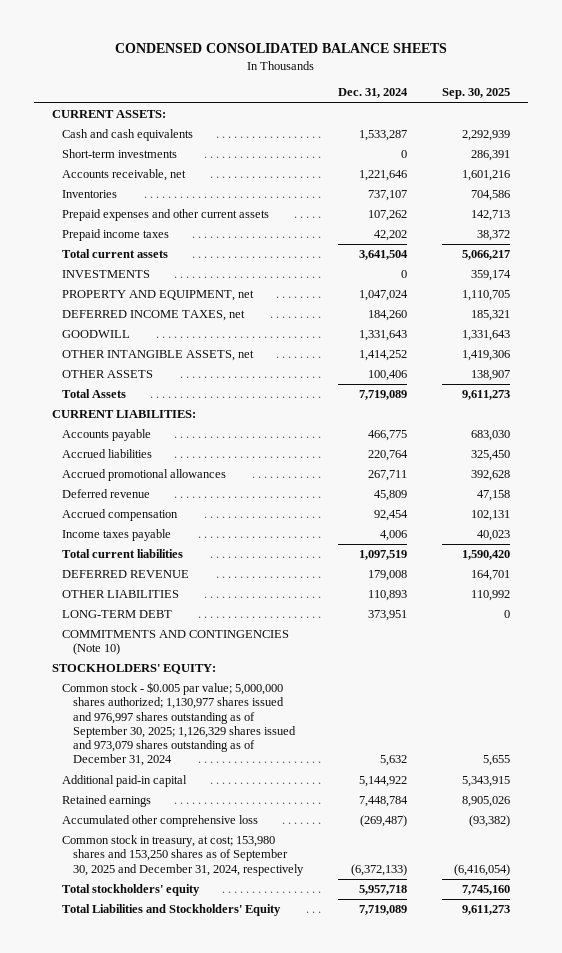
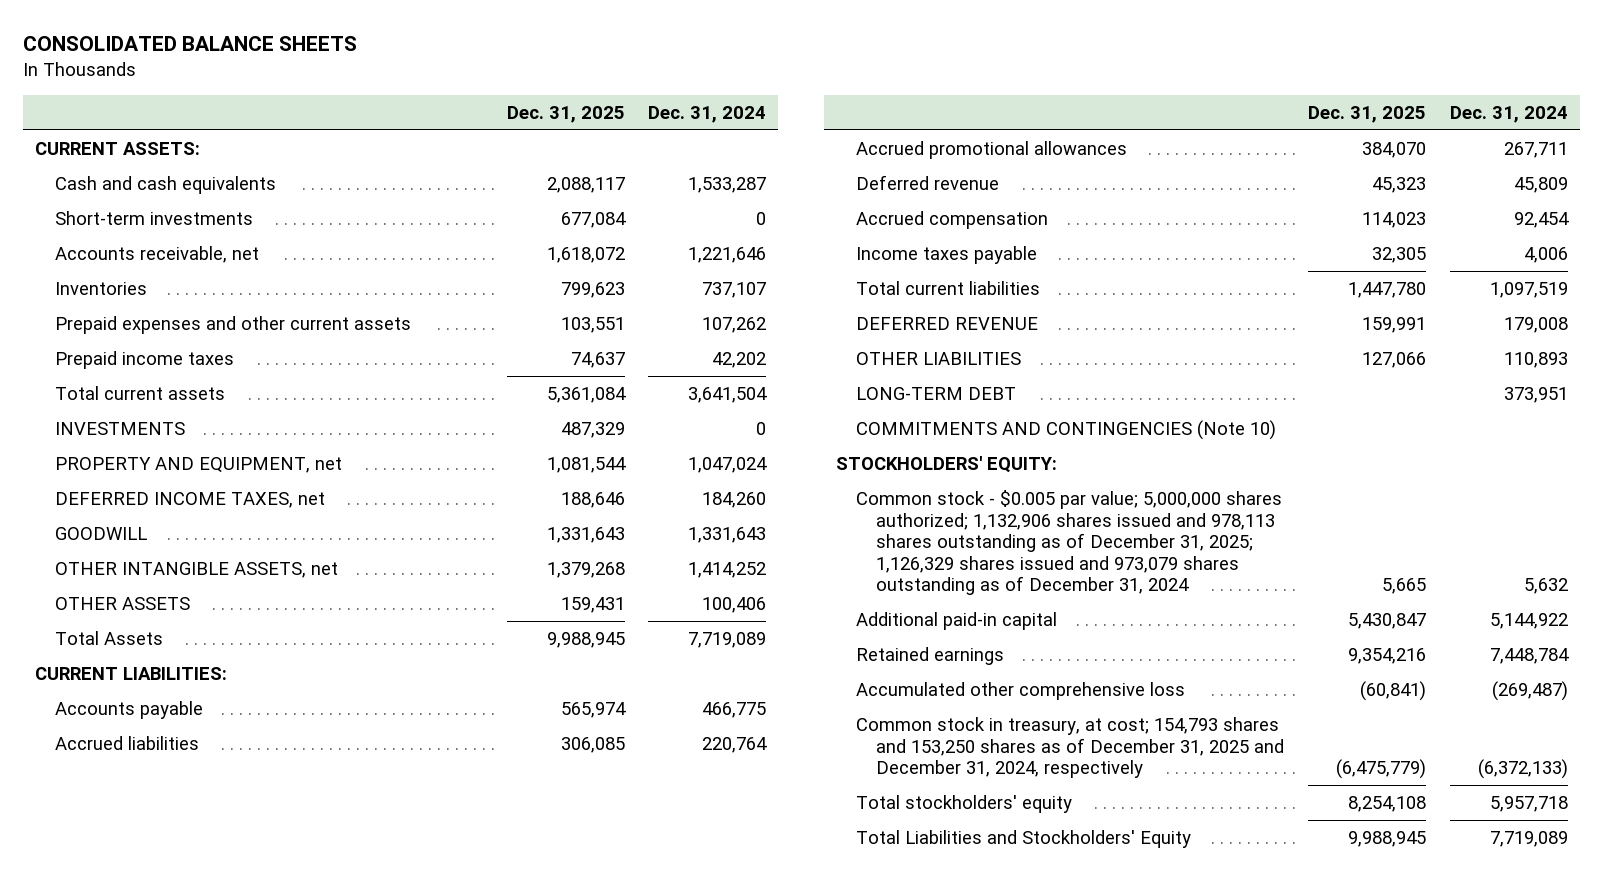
- CONDENSED CONSOLIDATED BALANCE SHEETS
+ CONSOLIDATED BALANCE SHEETS
- | Dec. 31, 2024 | Sep. 30, 2025
+ | Dec. 31, 2025 | Dec. 31, 2024
- Common stock - $0.005 par value; 5,000,000 shares authorized; 1,130,977 shares issued and 976,997 shares outstanding as of September 30, 2025; 1,126,329 shares issued and 973,079 shares outstanding as of December 31, 2024 | 5,632 | 5,655
+ Common stock - $0.005 par value; 5,000,000 shares authorized; 1,132,906 shares issued and 978,113 shares outstanding as of December 31, 2025; 1,126,329 shares issued and 973,079 shares outstanding as of December 31, 2024 | 5,665 | 5,632
- Common stock in treasury, at cost; 153,980 shares and 153,250 shares as of September 30, 2025 and December 31, 2024, respectively | (6,372,133) | (6,416,054)
+ Common stock in treasury, at cost; 154,793 shares and 153,250 shares as of December 31, 2025 and December 31, 2024, respectively | (6,475,779) | (6,372,133)

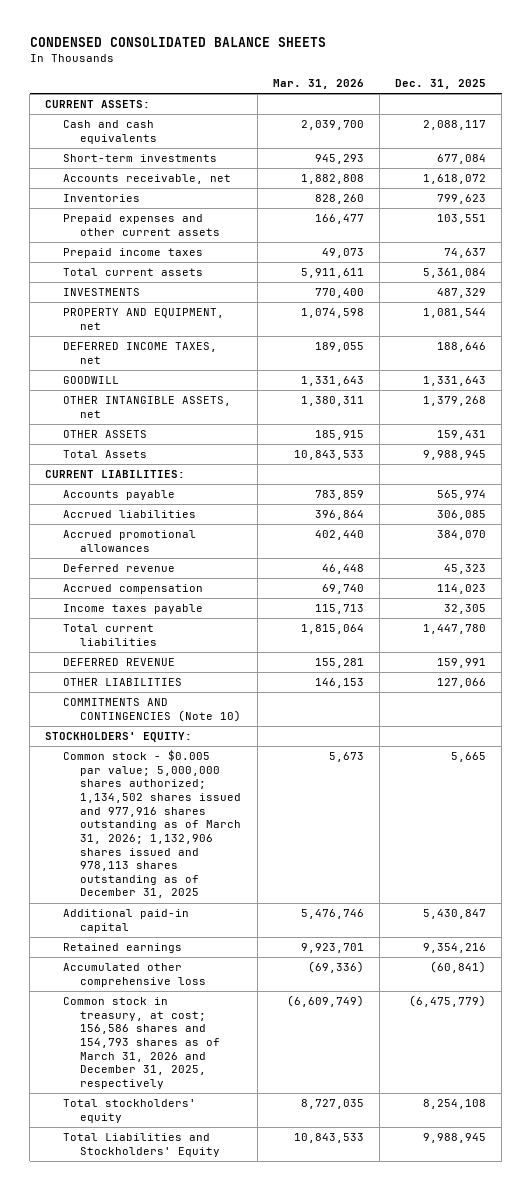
- CONSOLIDATED BALANCE SHEETS
+ CONDENSED CONSOLIDATED BALANCE SHEETS
- | Dec. 31, 2025 | Dec. 31, 2024
+ | Mar. 31, 2026 | Dec. 31, 2025
- LONG-TERM DEBT | | 373,951
- Common stock - $0.005 par value; 5,000,000 shares authorized; 1,132,906 shares issued and 978,113 shares outstanding as of December 31, 2025; 1,126,329 shares issued and 973,079 shares outstanding as of December 31, 2024 | 5,665 | 5,632
+ Common stock - $0.005 par value; 5,000,000 shares authorized; 1,134,502 shares issued and 977,916 shares outstanding as of March 31, 2026; 1,132,906 shares issued and 978,113 shares outstanding as of December 31, 2025 | 5,673 | 5,665
- Common stock in treasury, at cost; 154,793 shares and 153,250 shares as of December 31, 2025 and December 31, 2024, respectively | (6,475,779) | (6,372,133)
+ Common stock in treasury, at cost; 156,586 shares and 154,793 shares as of March 31, 2026 and December 31, 2025, respectively | (6,609,749) | (6,475,779)

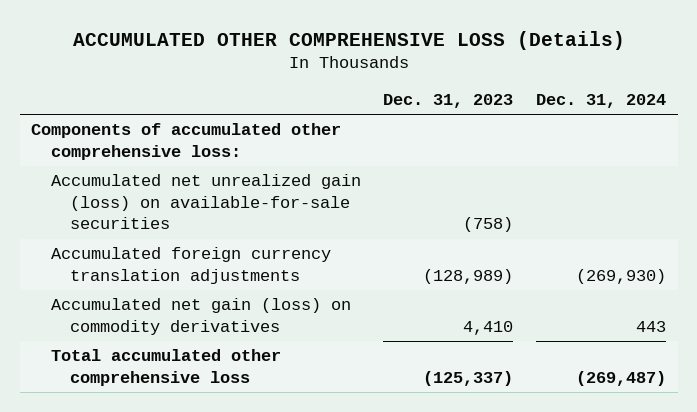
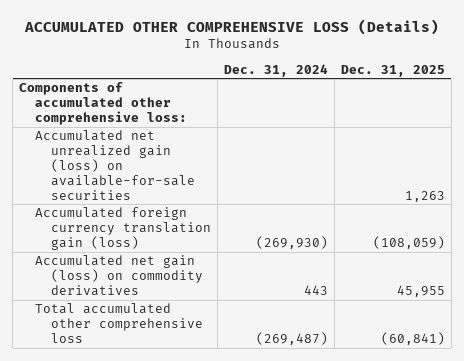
- | Dec. 31, 2023 | Dec. 31, 2024
+ | Dec. 31, 2024 | Dec. 31, 2025
- Accumulated foreign currency translation adjustments | (128,989) | (269,930)
+ Accumulated foreign currency translation gain (loss) | (269,930) | (108,059)

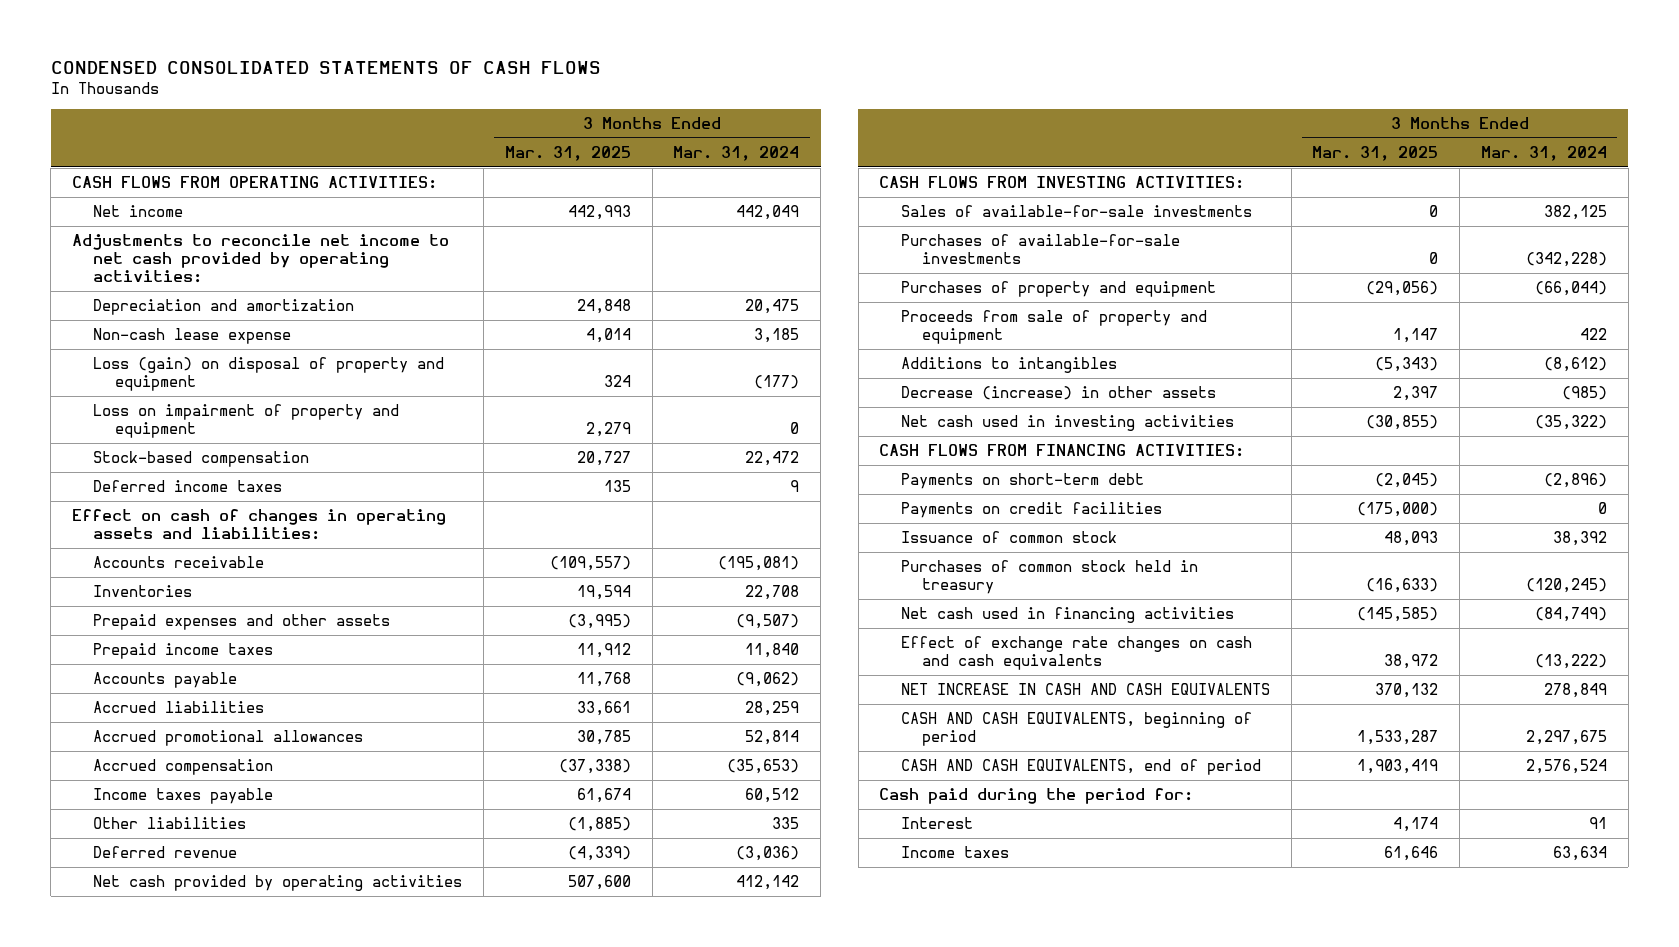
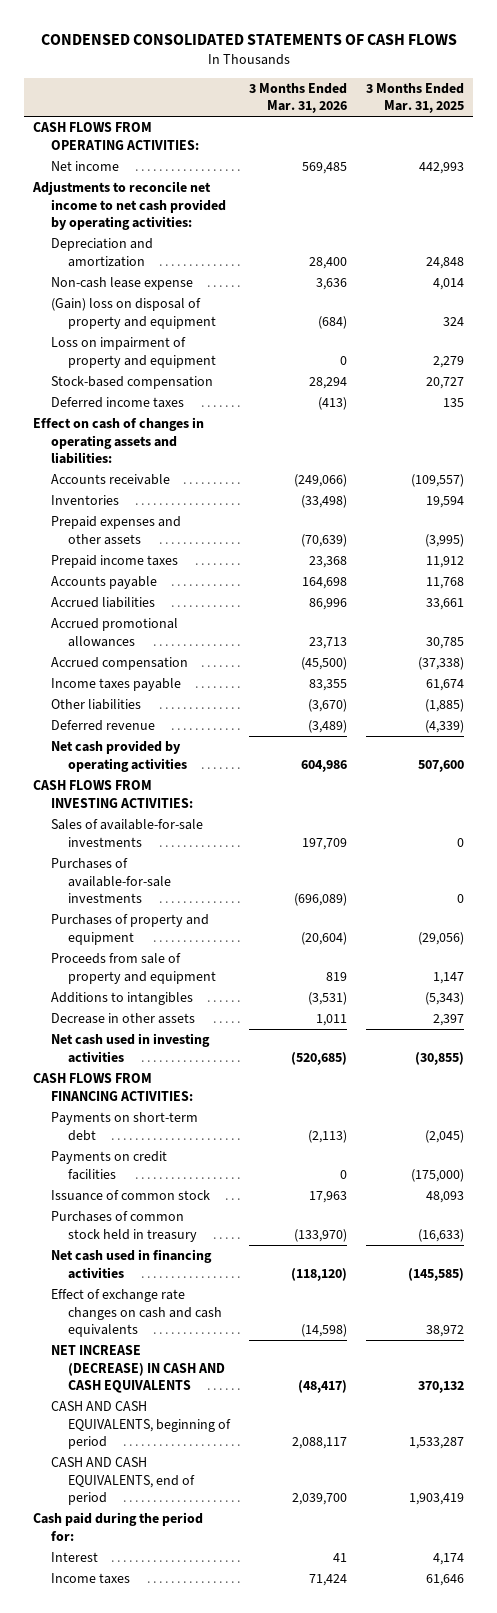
- | 3 Months Ended Mar. 31, 2025 | 3 Months Ended Mar. 31, 2024
+ | 3 Months Ended Mar. 31, 2026 | 3 Months Ended Mar. 31, 2025
- Loss (gain) on disposal of property and equipment | 324 | (177)
+ (Gain) loss on disposal of property and equipment | (684) | 324
- Decrease (increase) in other assets | 2,397 | (985)
+ Decrease in other assets | 1,011 | 2,397
- NET INCREASE IN CASH AND CASH EQUIVALENTS | 370,132 | 278,849
+ NET INCREASE (DECREASE) IN CASH AND CASH EQUIVALENTS | (48,417) | 370,132

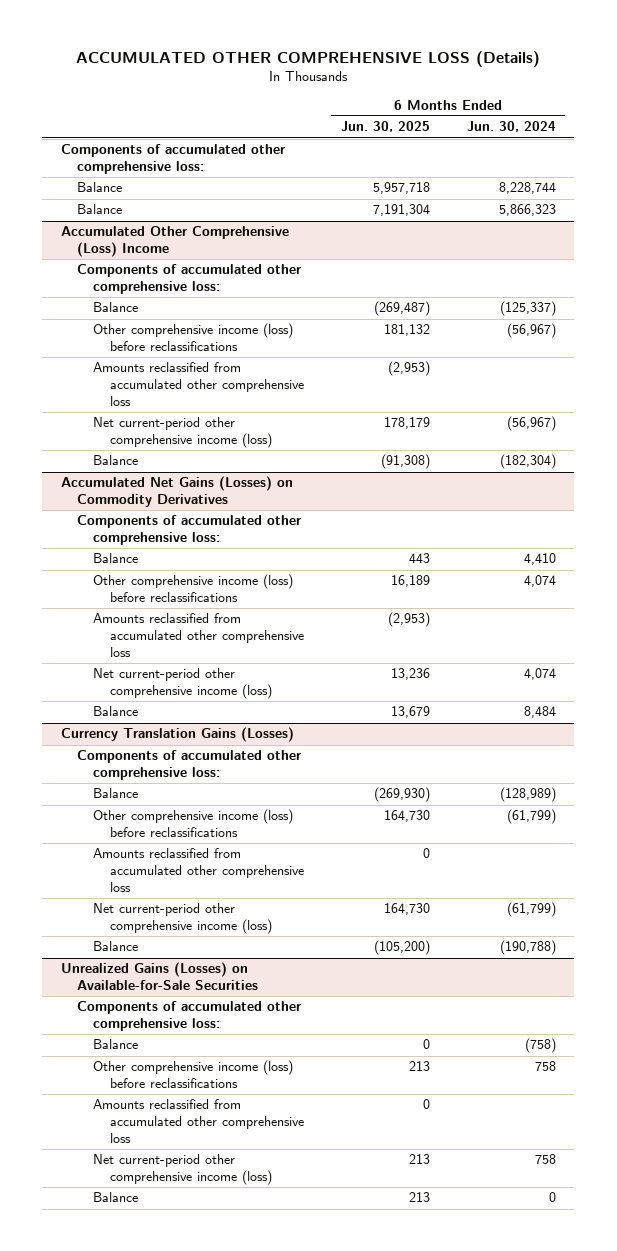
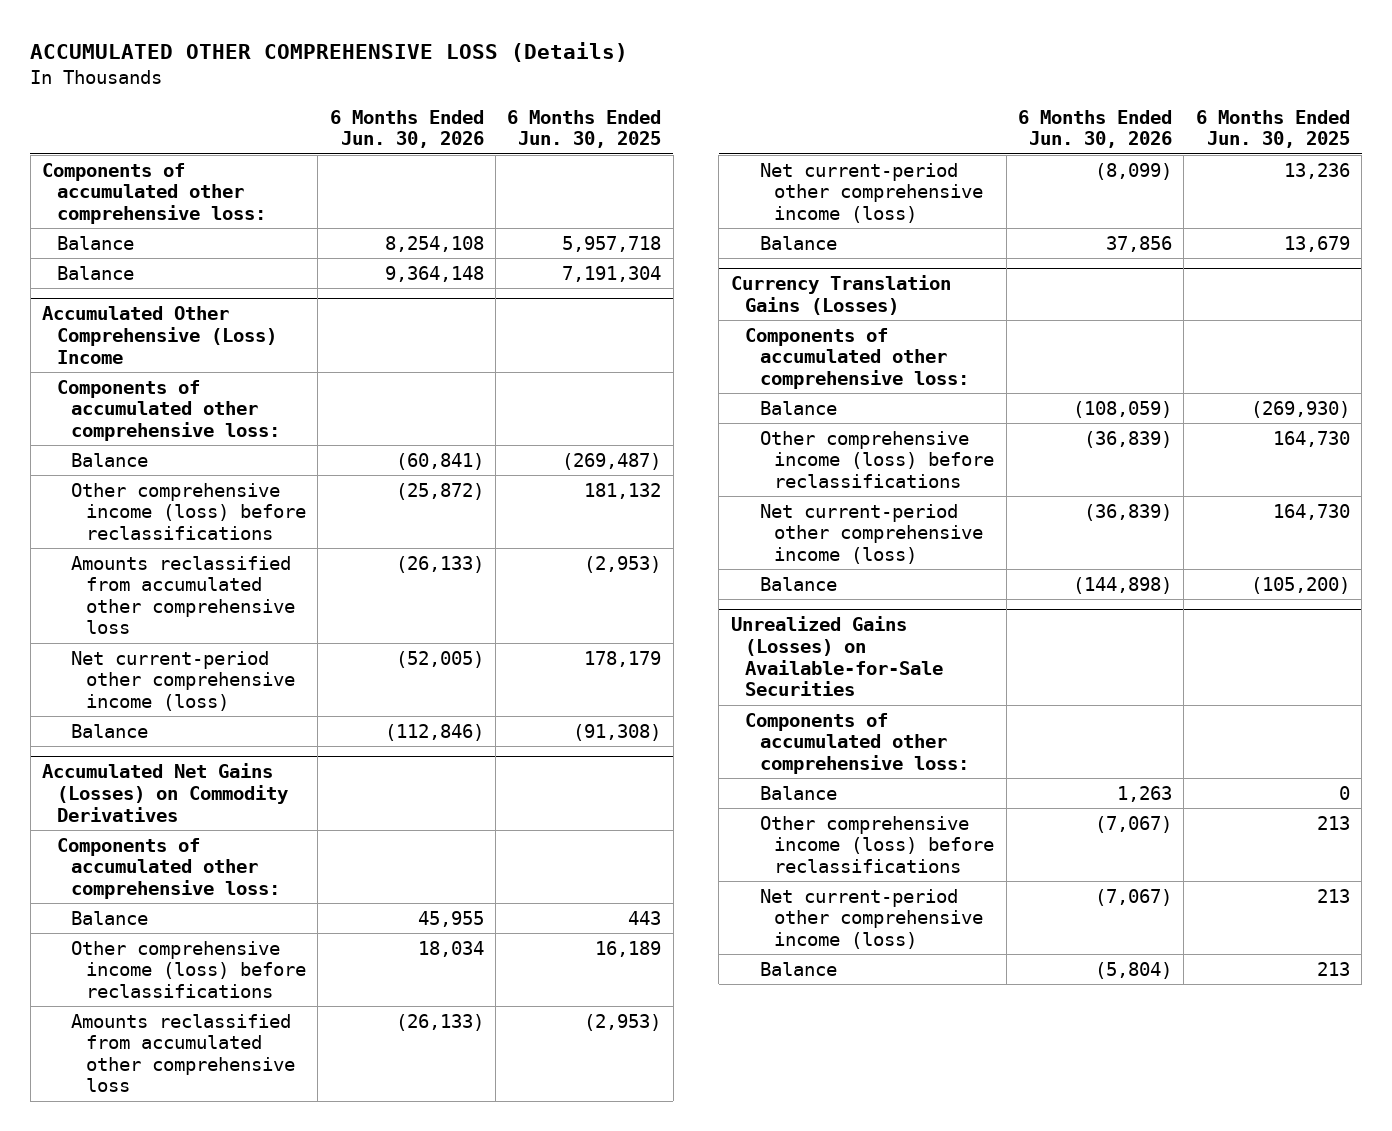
- | 6 Months Ended Jun. 30, 2025 | 6 Months Ended Jun. 30, 2024
+ | 6 Months Ended Jun. 30, 2026 | 6 Months Ended Jun. 30, 2025
@ Currency Translation Gains (Losses)
- Amounts reclassified from accumulated other comprehensive loss | 0 |
@ Unrealized Gains (Losses) on Available-for-Sale Securities
- Amounts reclassified from accumulated other comprehensive loss | 0 |

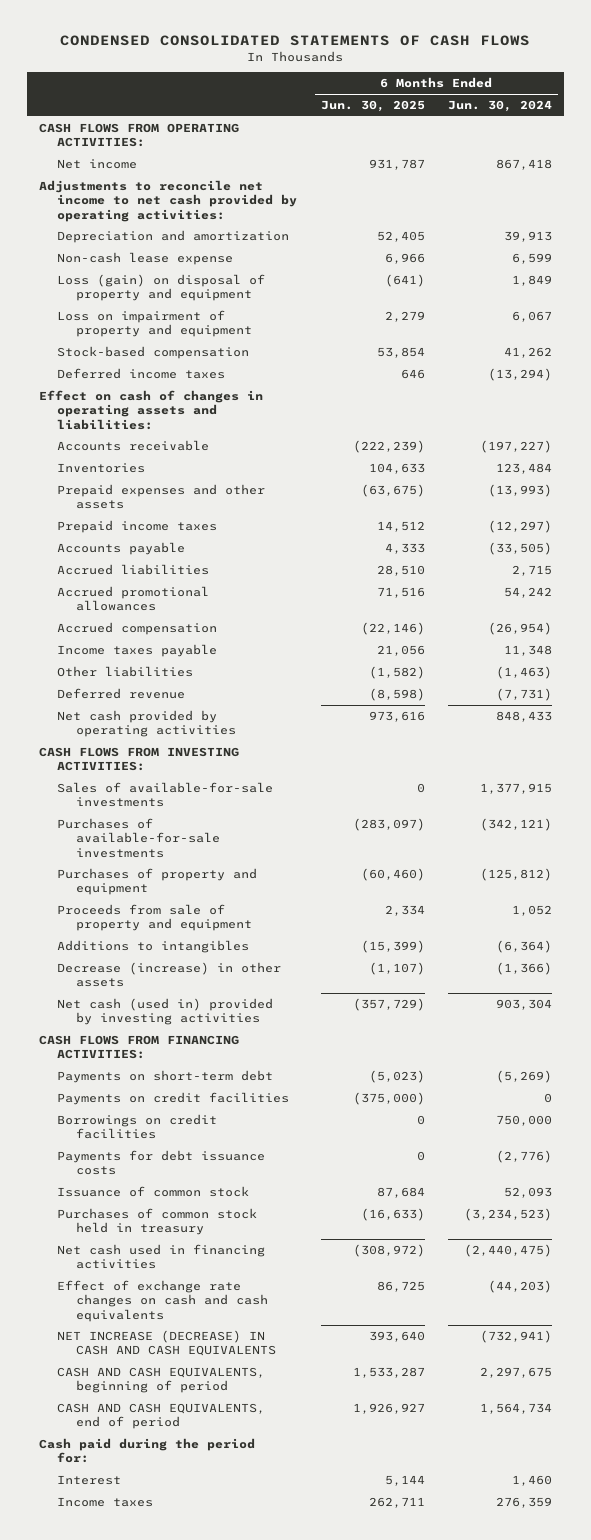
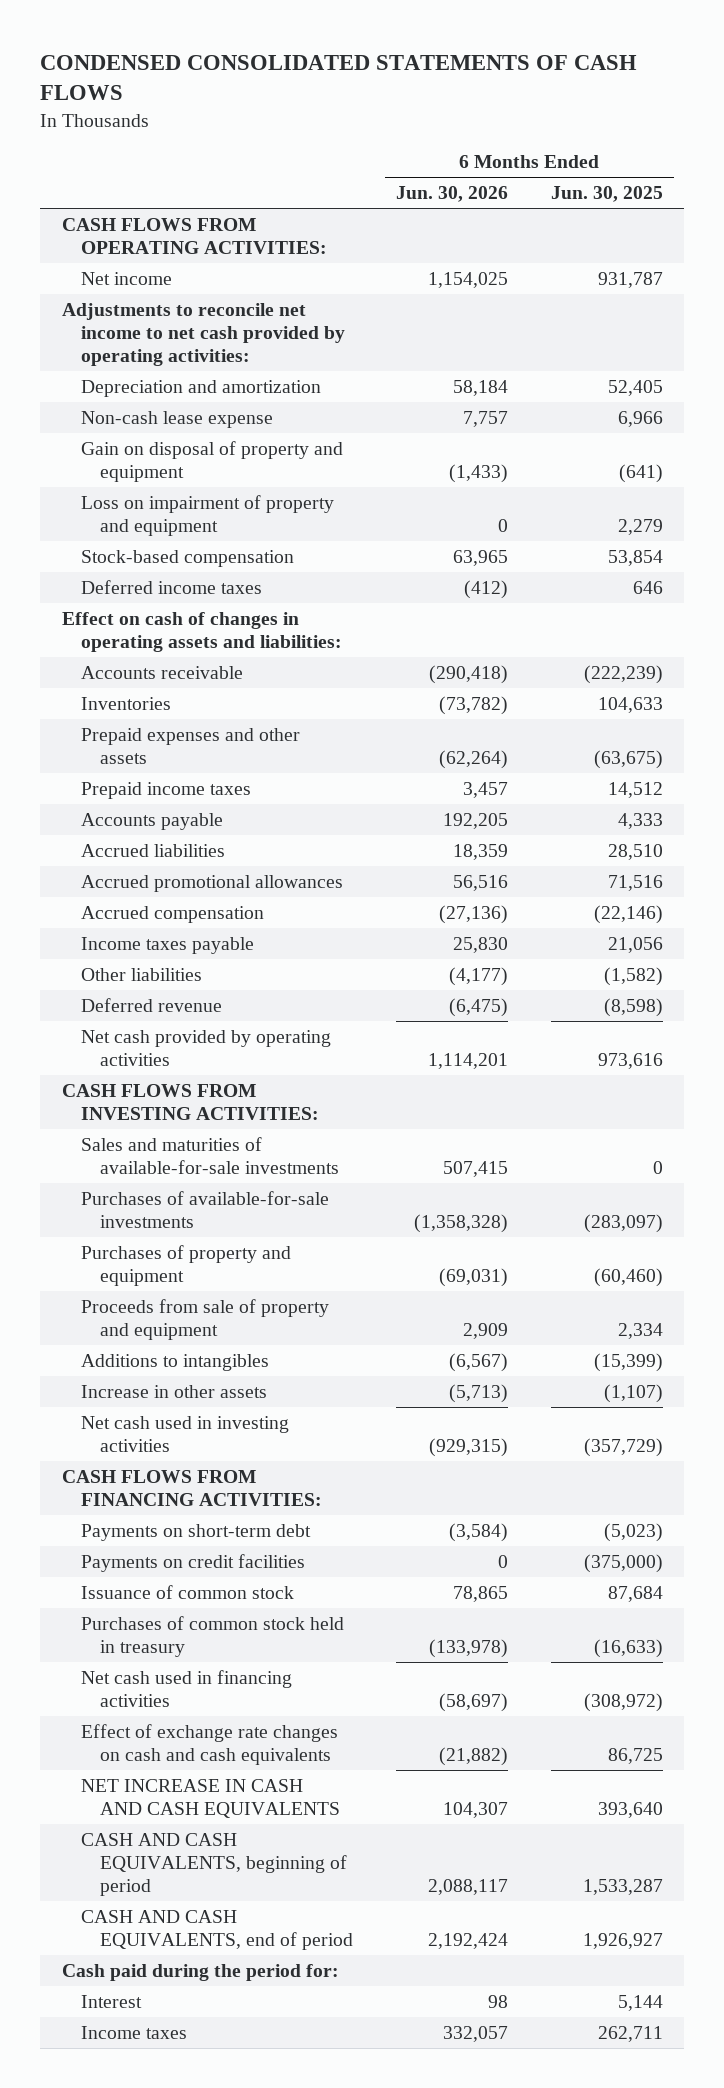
- | 6 Months Ended Jun. 30, 2025 | 6 Months Ended Jun. 30, 2024
+ | 6 Months Ended Jun. 30, 2026 | 6 Months Ended Jun. 30, 2025
- Loss (gain) on disposal of property and equipment | (641) | 1,849
+ Gain on disposal of property and equipment | (1,433) | (641)
- Sales of available-for-sale investments | 0 | 1,377,915
+ Sales and maturities of available-for-sale investments | 507,415 | 0
- Decrease (increase) in other assets | (1,107) | (1,366)
- Net cash (used in) provided by investing activities | (357,729) | 903,304
+ Increase in other assets | (5,713) | (1,107)
+ Net cash used in investing activities | (929,315) | (357,729)
- Borrowings on credit facilities | 0 | 750,000
- Payments for debt issuance costs | 0 | (2,776)
- NET INCREASE (DECREASE) IN CASH AND CASH EQUIVALENTS | 393,640 | (732,941)
+ NET INCREASE IN CASH AND CASH EQUIVALENTS | 104,307 | 393,640

